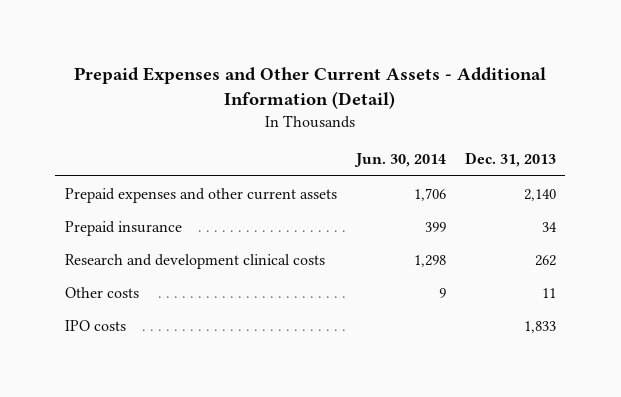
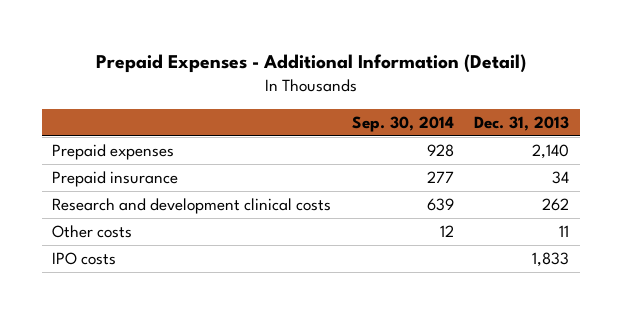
- Prepaid Expenses and Other Current Assets - Additional Information (Detail)
+ Prepaid Expenses - Additional Information (Detail)
- | Jun. 30, 2014 | Dec. 31, 2013
+ | Sep. 30, 2014 | Dec. 31, 2013
- Prepaid expenses and other current assets | 1,706 | 2,140
+ Prepaid expenses | 928 | 2,140

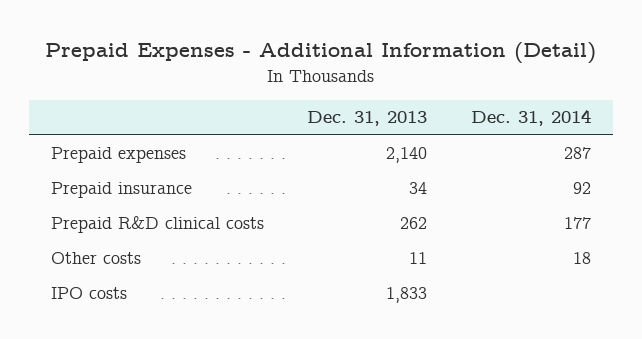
- | Sep. 30, 2014 | Dec. 31, 2013
+ | Dec. 31, 2013 | Dec. 31, 2014
- Research and development clinical costs | 639 | 262
+ Prepaid R&D clinical costs | 262 | 177

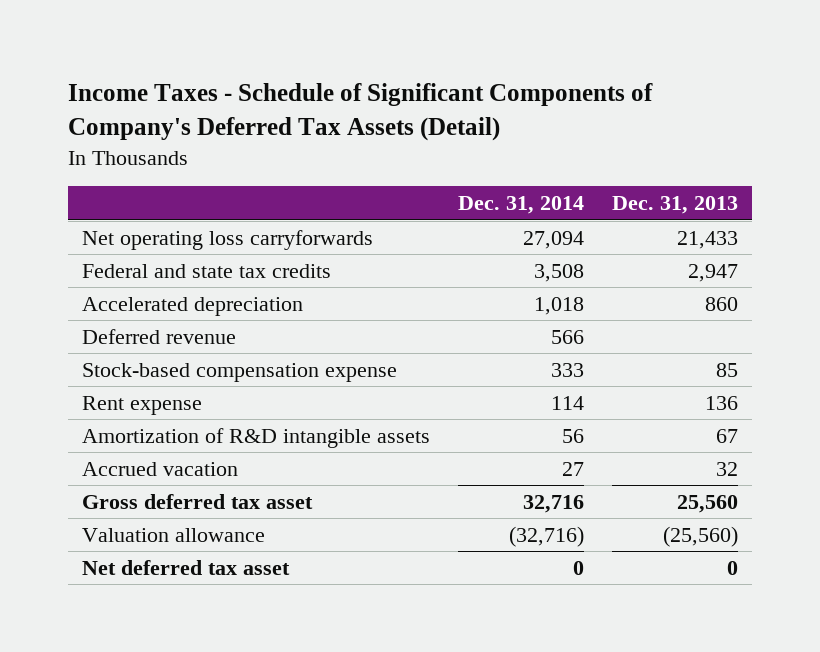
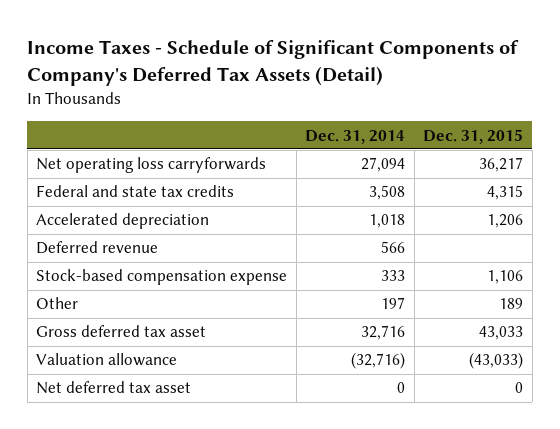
- | Dec. 31, 2014 | Dec. 31, 2013
+ | Dec. 31, 2014 | Dec. 31, 2015
- Rent expense | 114 | 136
- Amortization of R&D intangible assets | 56 | 67
- Accrued vacation | 27 | 32
+ Other | 197 | 189

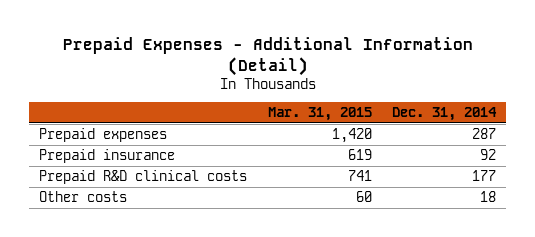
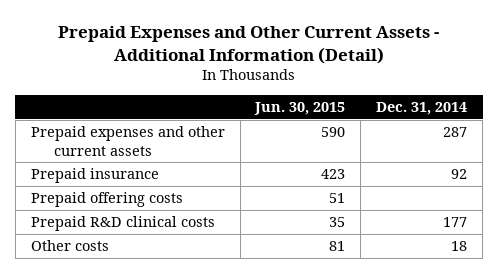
- Prepaid Expenses - Additional Information (Detail)
+ Prepaid Expenses and Other Current Assets - Additional Information (Detail)
- | Mar. 31, 2015 | Dec. 31, 2014
+ | Jun. 30, 2015 | Dec. 31, 2014
- Prepaid expenses | 1,420 | 287
+ Prepaid expenses and other current assets | 590 | 287
+ Prepaid offering costs | 51 |

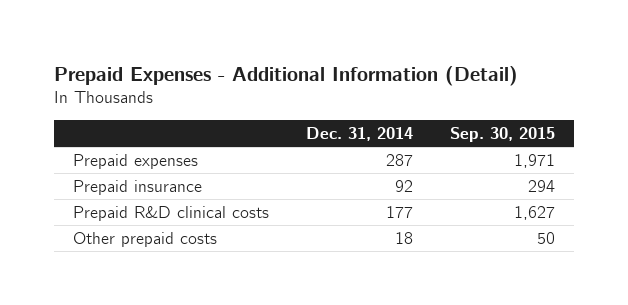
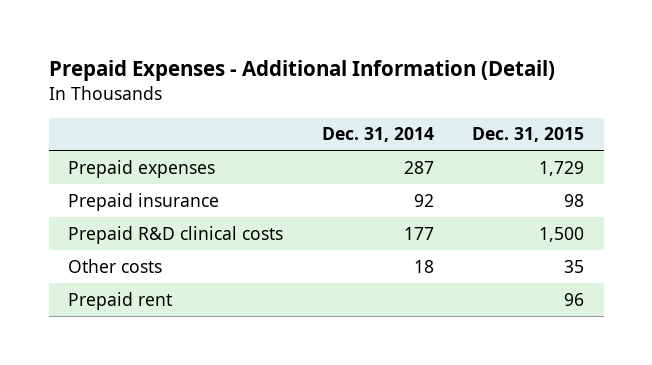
- | Dec. 31, 2014 | Sep. 30, 2015
+ | Dec. 31, 2014 | Dec. 31, 2015
- Other prepaid costs | 18 | 50
+ Other costs | 18 | 35
+ Prepaid rent | | 96

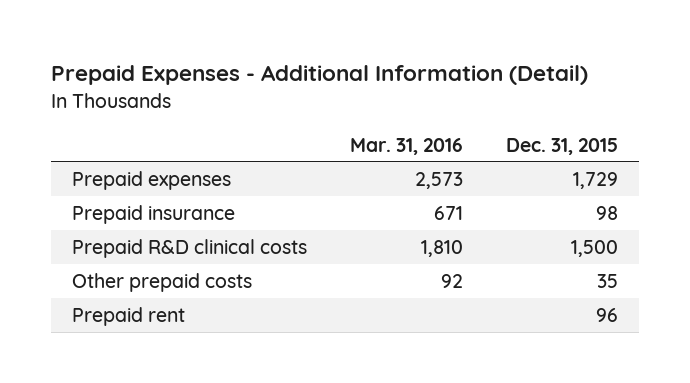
- | Dec. 31, 2014 | Dec. 31, 2015
+ | Mar. 31, 2016 | Dec. 31, 2015
- Other costs | 18 | 35
+ Other prepaid costs | 92 | 35

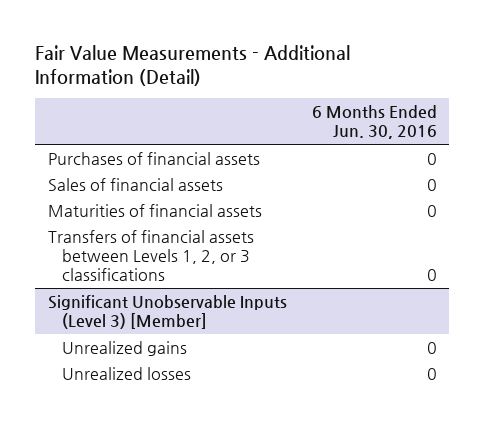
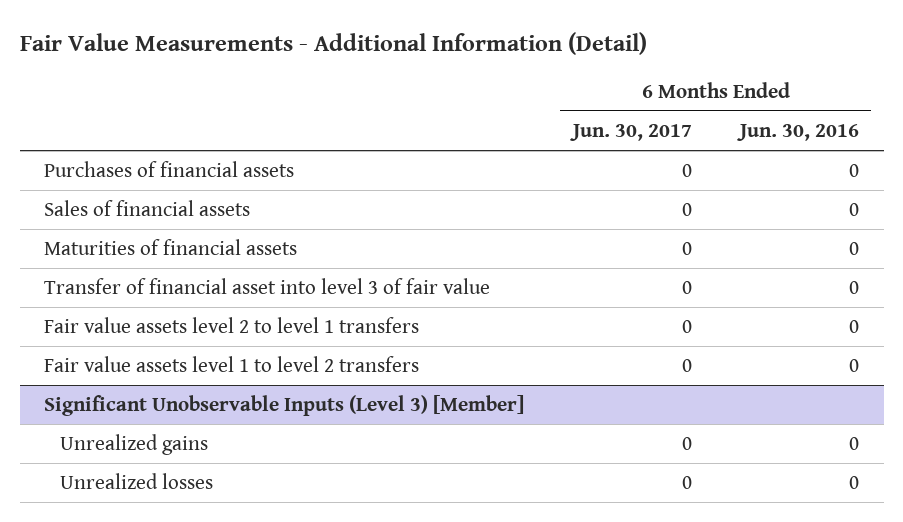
- | 6 Months Ended Jun. 30, 2016
+ | 6 Months Ended Jun. 30, 2017 | 6 Months Ended Jun. 30, 2016
- Transfers of financial assets between Levels 1, 2, or 3 classifications | 0
+ Transfer of financial asset into level 3 of fair value | 0 | 0
+ Fair value assets level 2 to level 1 transfers | 0 | 0
+ Fair value assets level 1 to level 2 transfers | 0 | 0

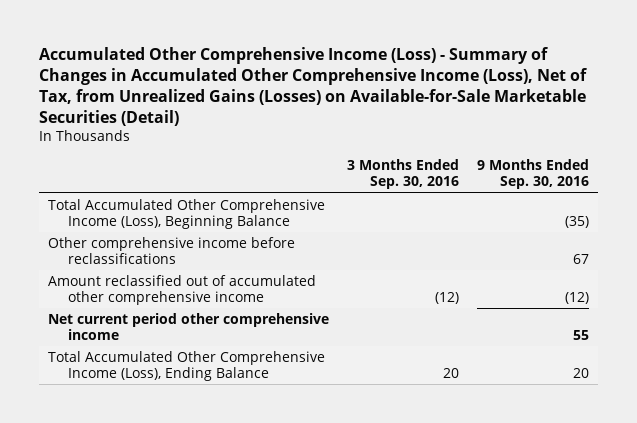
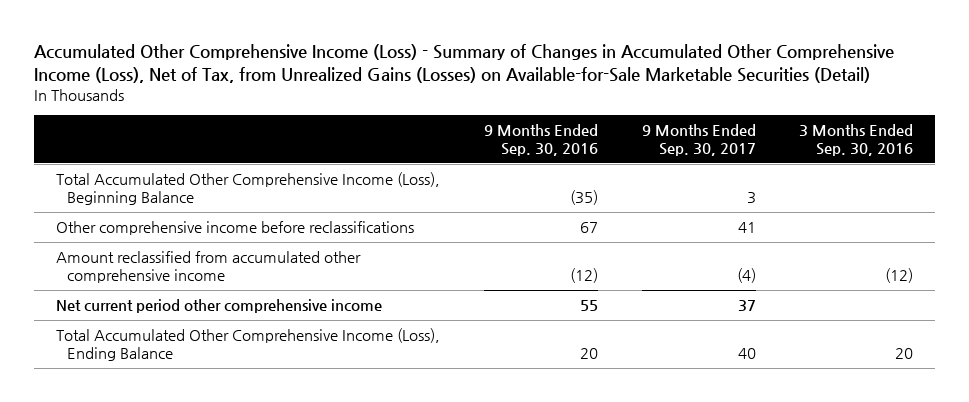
- | 3 Months Ended Sep. 30, 2016 | 9 Months Ended Sep. 30, 2016
+ | 9 Months Ended Sep. 30, 2016 | 9 Months Ended Sep. 30, 2017 | 3 Months Ended Sep. 30, 2016
- Amount reclassified out of accumulated other comprehensive income | (12) | (12)
+ Amount reclassified from accumulated other comprehensive income | (12) | (4) | (12)

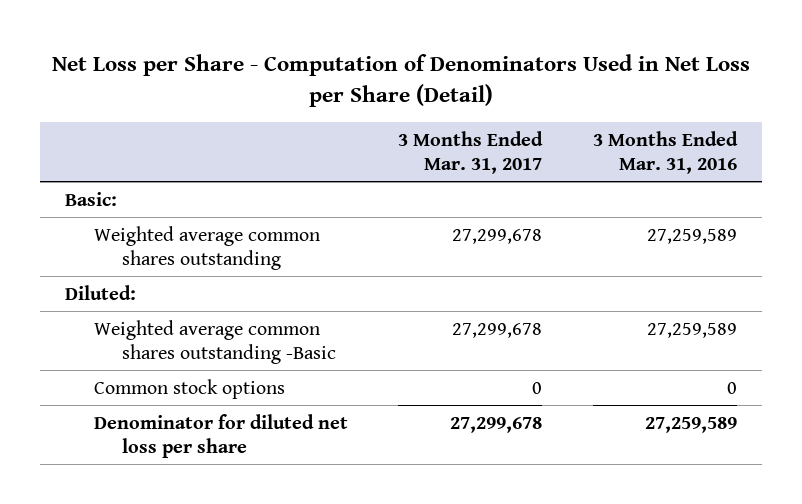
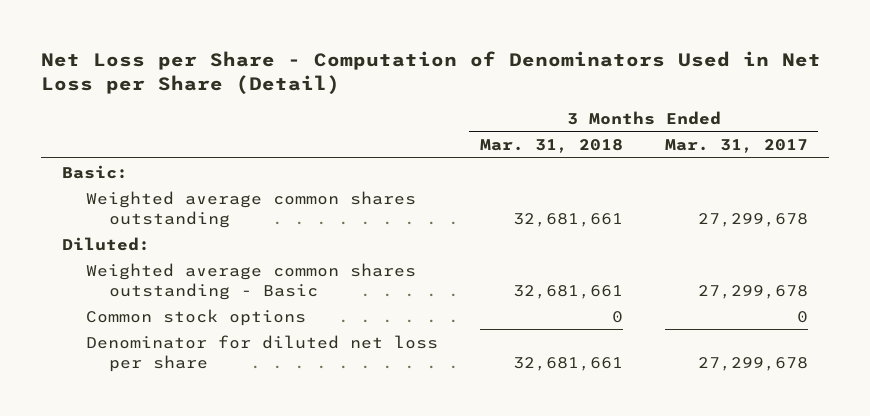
- | 3 Months Ended Mar. 31, 2017 | 3 Months Ended Mar. 31, 2016
+ | 3 Months Ended Mar. 31, 2018 | 3 Months Ended Mar. 31, 2017
- Weighted average common shares outstanding -Basic | 27,299,678 | 27,259,589
+ Weighted average common shares outstanding - Basic | 32,681,661 | 27,299,678

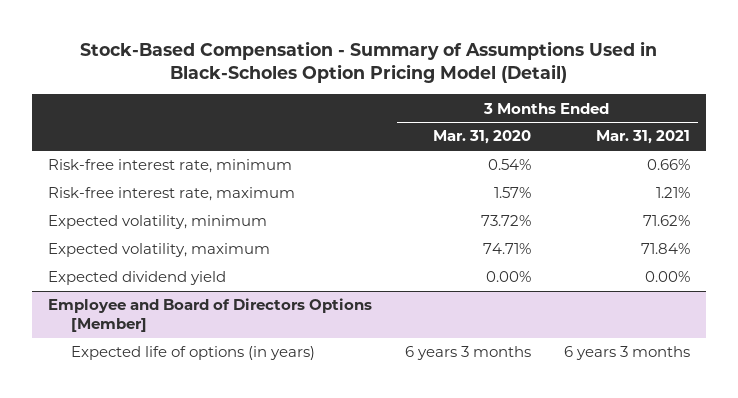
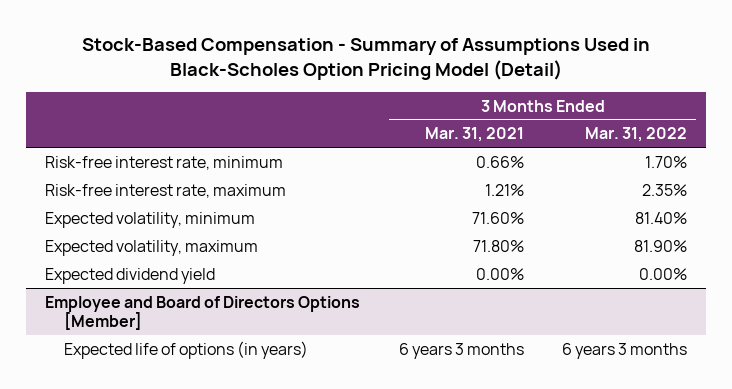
- | 3 Months Ended Mar. 31, 2020 | 3 Months Ended Mar. 31, 2021
+ | 3 Months Ended Mar. 31, 2021 | 3 Months Ended Mar. 31, 2022
- Expected volatility, minimum | 73.72% | 71.62%
- Expected volatility, maximum | 74.71% | 71.84%
+ Expected volatility, minimum | 71.60% | 81.40%
+ Expected volatility, maximum | 71.80% | 81.90%

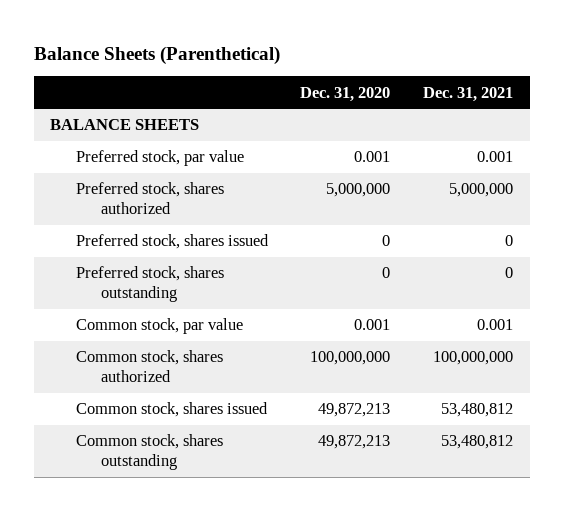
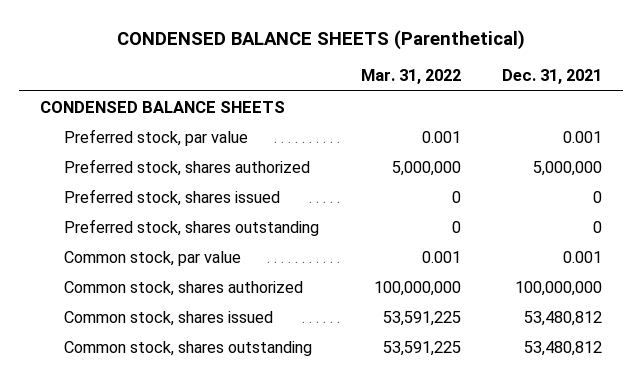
- Balance Sheets (Parenthetical)
+ CONDENSED BALANCE SHEETS (Parenthetical)
- | Dec. 31, 2020 | Dec. 31, 2021
+ | Mar. 31, 2022 | Dec. 31, 2021
- BALANCE SHEETS
+ CONDENSED BALANCE SHEETS

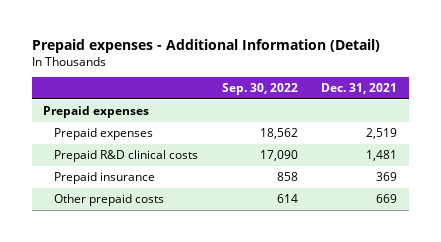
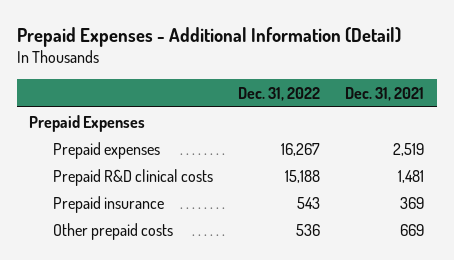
- Prepaid expenses - Additional Information (Detail)
+ Prepaid Expenses - Additional Information (Detail)
- | Sep. 30, 2022 | Dec. 31, 2021
+ | Dec. 31, 2022 | Dec. 31, 2021
- Prepaid expenses
+ Prepaid Expenses

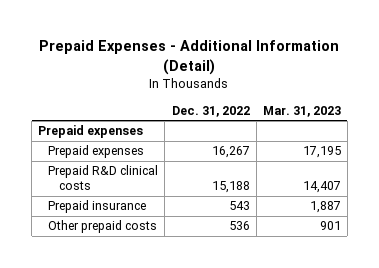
- | Dec. 31, 2022 | Dec. 31, 2021
+ | Dec. 31, 2022 | Mar. 31, 2023
- Prepaid Expenses
+ Prepaid expenses

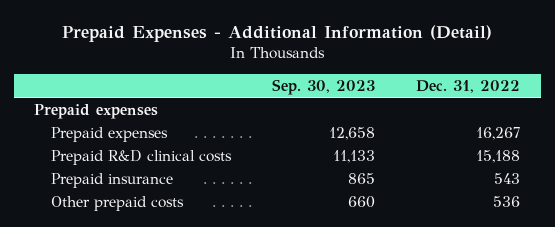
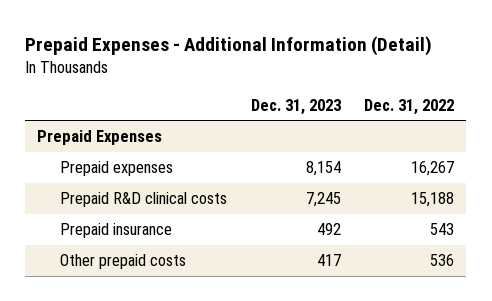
- | Sep. 30, 2023 | Dec. 31, 2022
+ | Dec. 31, 2023 | Dec. 31, 2022
- Prepaid expenses
+ Prepaid Expenses

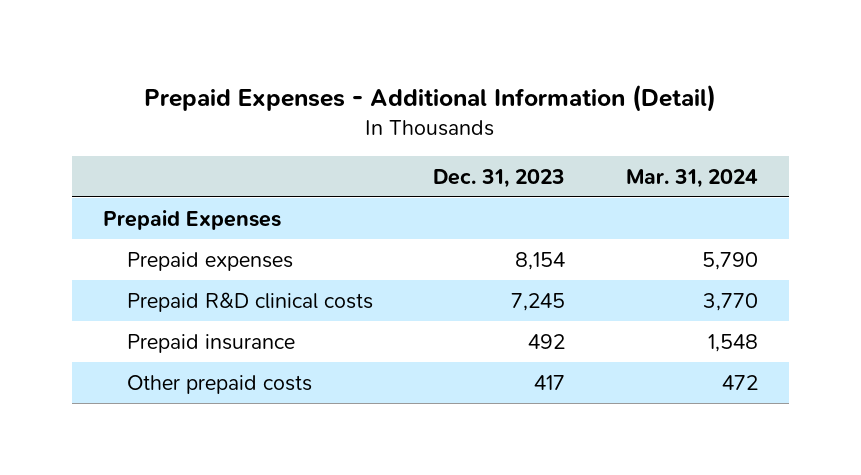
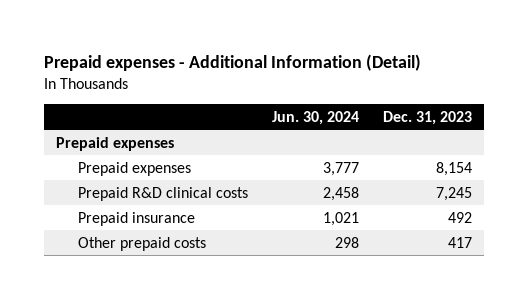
- Prepaid Expenses - Additional Information (Detail)
+ Prepaid expenses - Additional Information (Detail)
- | Dec. 31, 2023 | Mar. 31, 2024
+ | Jun. 30, 2024 | Dec. 31, 2023
- Prepaid Expenses
+ Prepaid expenses

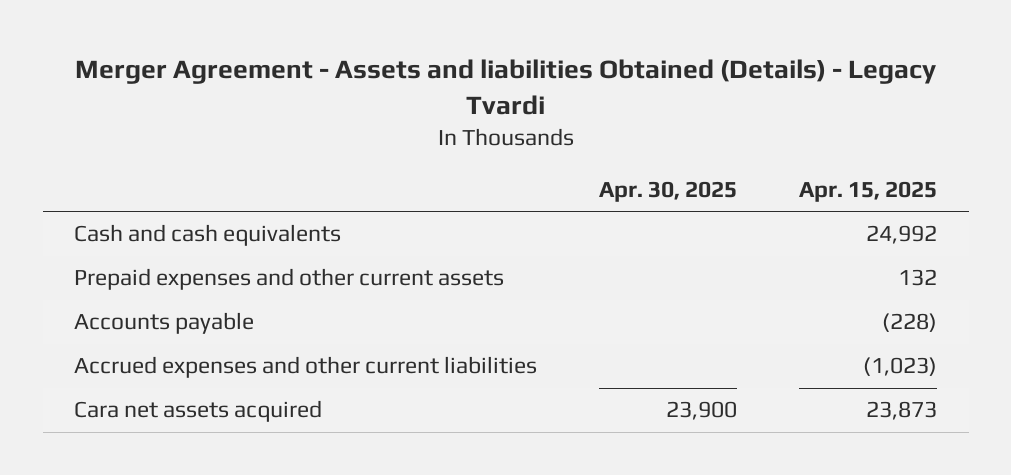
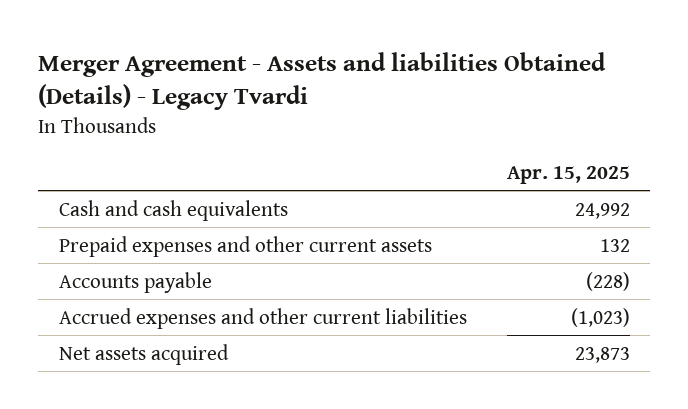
- | Apr. 30, 2025 | Apr. 15, 2025
+ | Apr. 15, 2025
- Cara net assets acquired | 23,900 | 23,873
+ Net assets acquired | 23,873

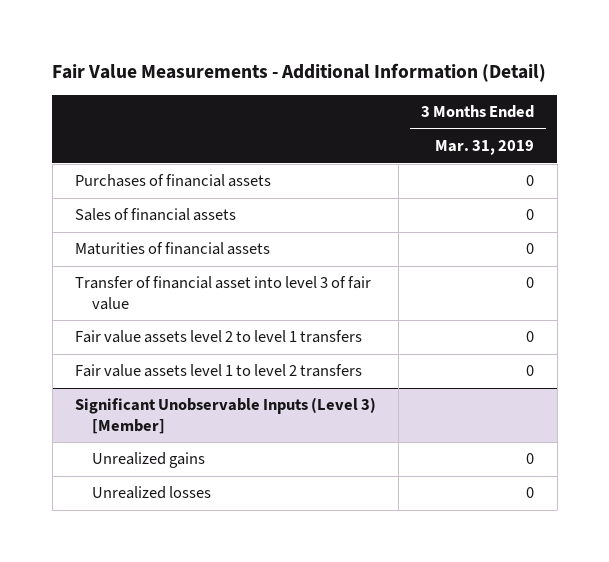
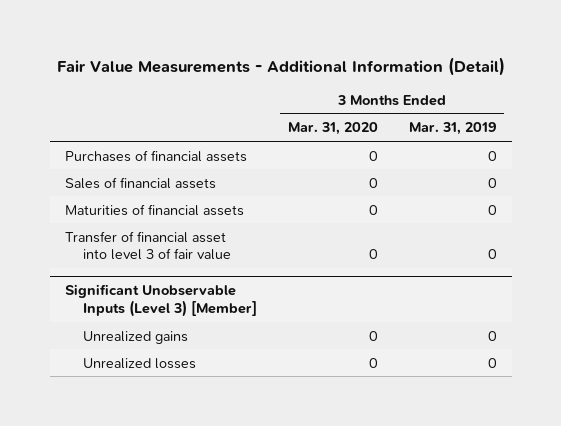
- | 3 Months Ended Mar. 31, 2019
+ | 3 Months Ended Mar. 31, 2020 | 3 Months Ended Mar. 31, 2019
- Fair value assets level 2 to level 1 transfers | 0
- Fair value assets level 1 to level 2 transfers | 0

